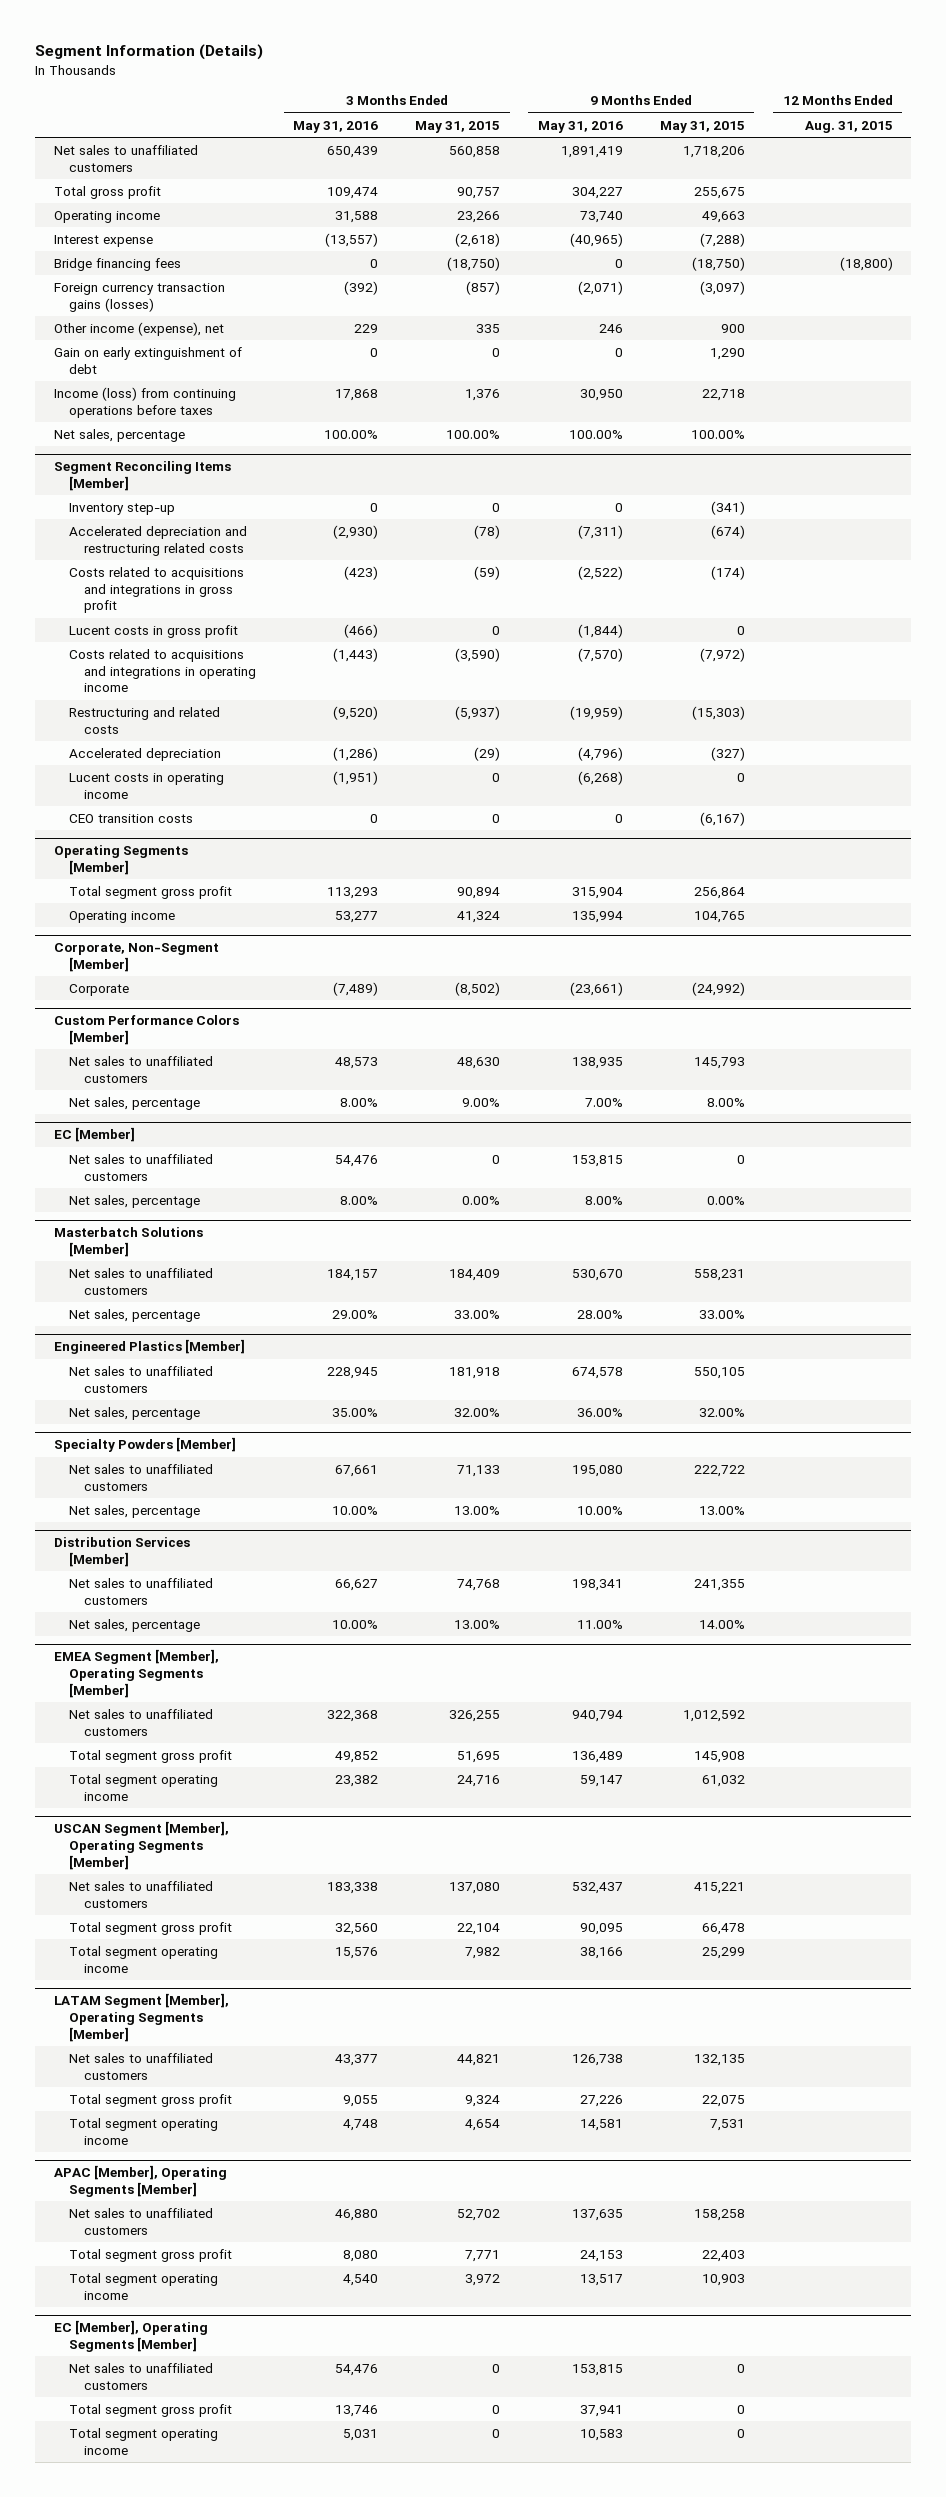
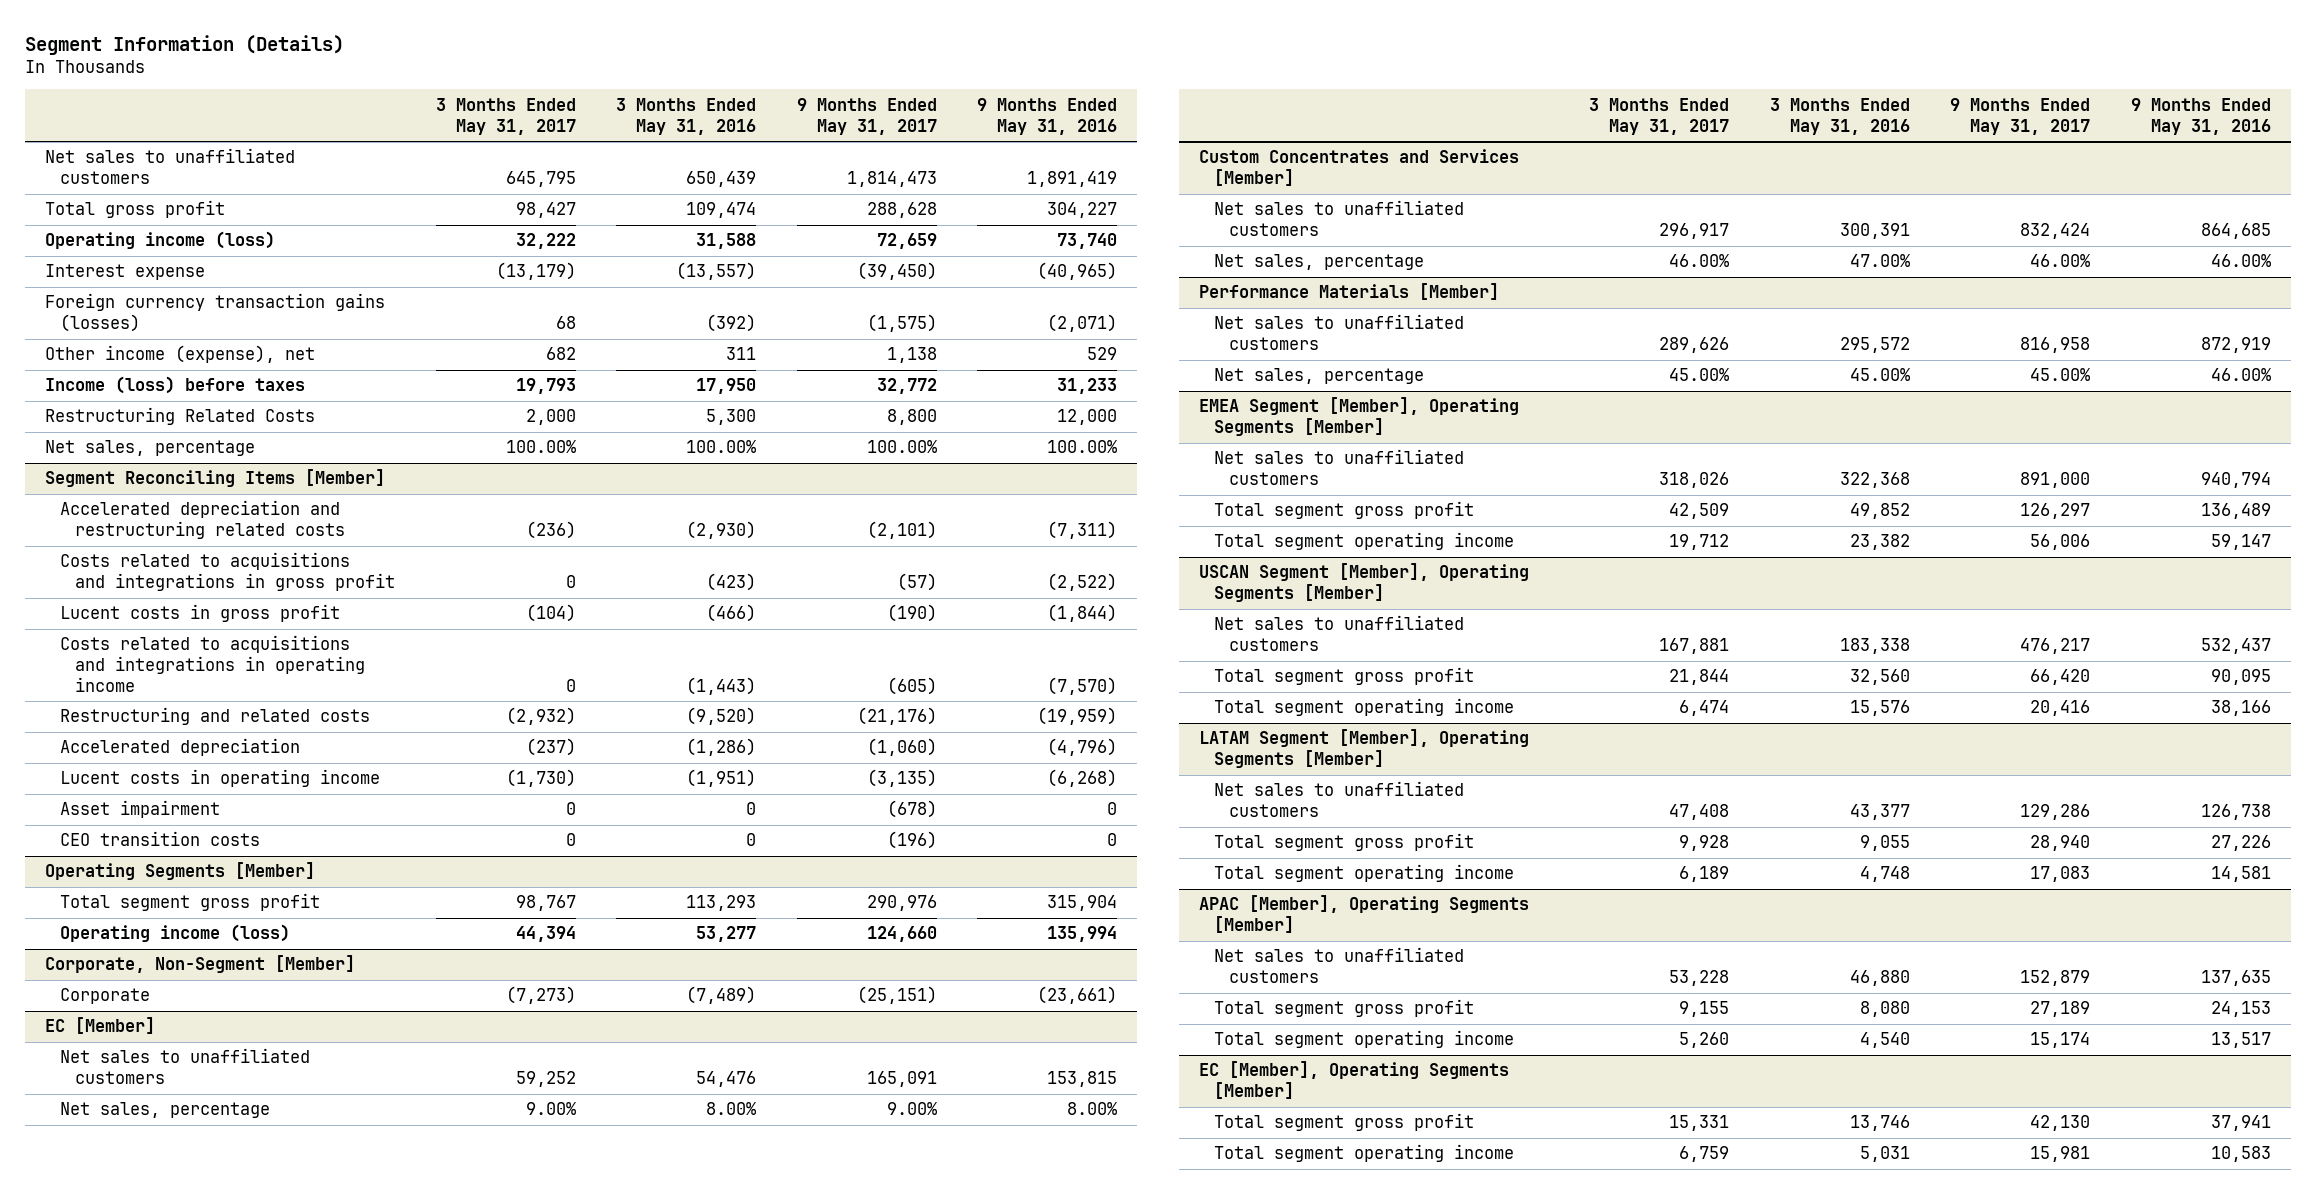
- | 3 Months Ended May 31, 2016 | 3 Months Ended May 31, 2015 | 9 Months Ended May 31, 2016 | 9 Months Ended May 31, 2015 | 12 Months Ended Aug. 31, 2015
+ | 3 Months Ended May 31, 2017 | 3 Months Ended May 31, 2016 | 9 Months Ended May 31, 2017 | 9 Months Ended May 31, 2016
- Operating income | 31,588 | 23,266 | 73,740 | 49,663 |
+ Operating income (loss) | 32,222 | 31,588 | 72,659 | 73,740
- Bridge financing fees | 0 | (18,750) | 0 | (18,750) | (18,800)
- Other income (expense), net | 229 | 335 | 246 | 900 |
- Gain on early extinguishment of debt | 0 | 0 | 0 | 1,290 |
- Income (loss) from continuing operations before taxes | 17,868 | 1,376 | 30,950 | 22,718 |
+ Other income (expense), net | 682 | 311 | 1,138 | 529
+ Income (loss) before taxes | 19,793 | 17,950 | 32,772 | 31,233
+ Restructuring Related Costs | 2,000 | 5,300 | 8,800 | 12,000
@ Segment Reconciling Items [Member]
- Inventory step-up | 0 | 0 | 0 | (341) |
+ Asset impairment | 0 | 0 | (678) | 0
@ Operating Segments [Member]
- Operating income | 53,277 | 41,324 | 135,994 | 104,765 |
+ Operating income (loss) | 44,394 | 53,277 | 124,660 | 135,994
- Custom Performance Colors [Member]
- Net sales to unaffiliated customers | 48,573 | 48,630 | 138,935 | 145,793 |
- Net sales, percentage | 8.00% | 9.00% | 7.00% | 8.00% |
- Masterbatch Solutions [Member]
- Net sales to unaffiliated customers | 184,157 | 184,409 | 530,670 | 558,231 |
- Net sales, percentage | 29.00% | 33.00% | 28.00% | 33.00% |
- Engineered Plastics [Member]
- Net sales to unaffiliated customers | 228,945 | 181,918 | 674,578 | 550,105 |
- Net sales, percentage | 35.00% | 32.00% | 36.00% | 32.00% |
- Specialty Powders [Member]
- Net sales to unaffiliated customers | 67,661 | 71,133 | 195,080 | 222,722 |
- Net sales, percentage | 10.00% | 13.00% | 10.00% | 13.00% |
- Distribution Services [Member]
- Net sales to unaffiliated customers | 66,627 | 74,768 | 198,341 | 241,355 |
- Net sales, percentage | 10.00% | 13.00% | 11.00% | 14.00% |
+ Custom Concentrates and Services [Member]
+ Net sales to unaffiliated customers | 296,917 | 300,391 | 832,424 | 864,685
+ Net sales, percentage | 46.00% | 47.00% | 46.00% | 46.00%
+ Performance Materials [Member]
+ Net sales to unaffiliated customers | 289,626 | 295,572 | 816,958 | 872,919
+ Net sales, percentage | 45.00% | 45.00% | 45.00% | 46.00%
@ EC [Member], Operating Segments [Member]
- Net sales to unaffiliated customers | 54,476 | 0 | 153,815 | 0 |

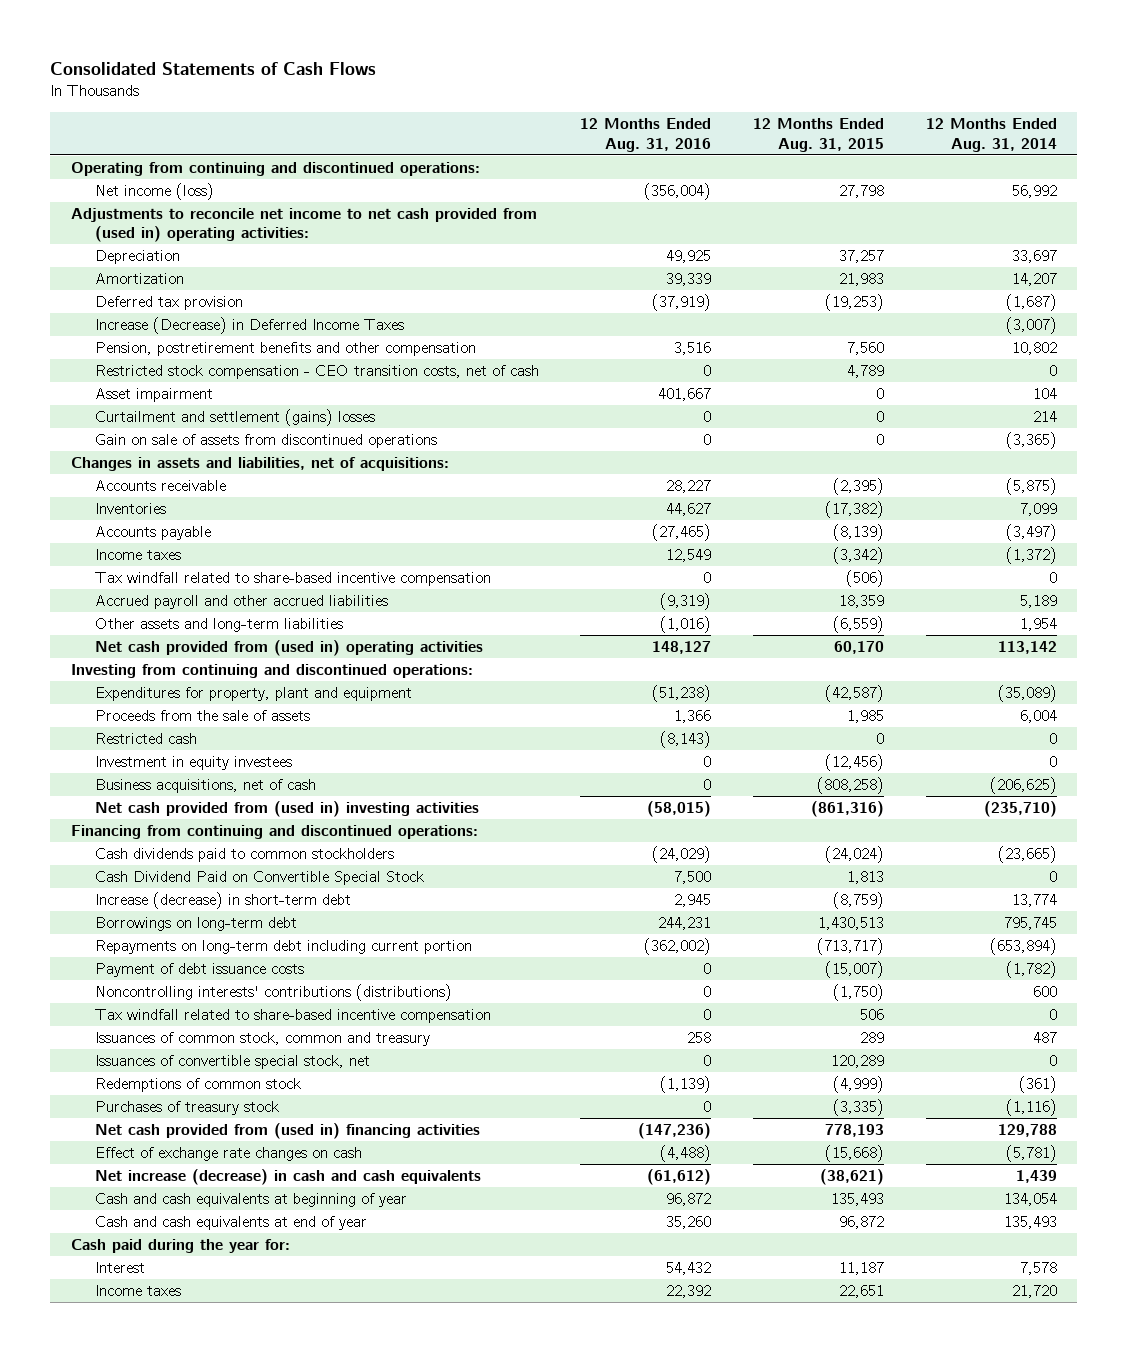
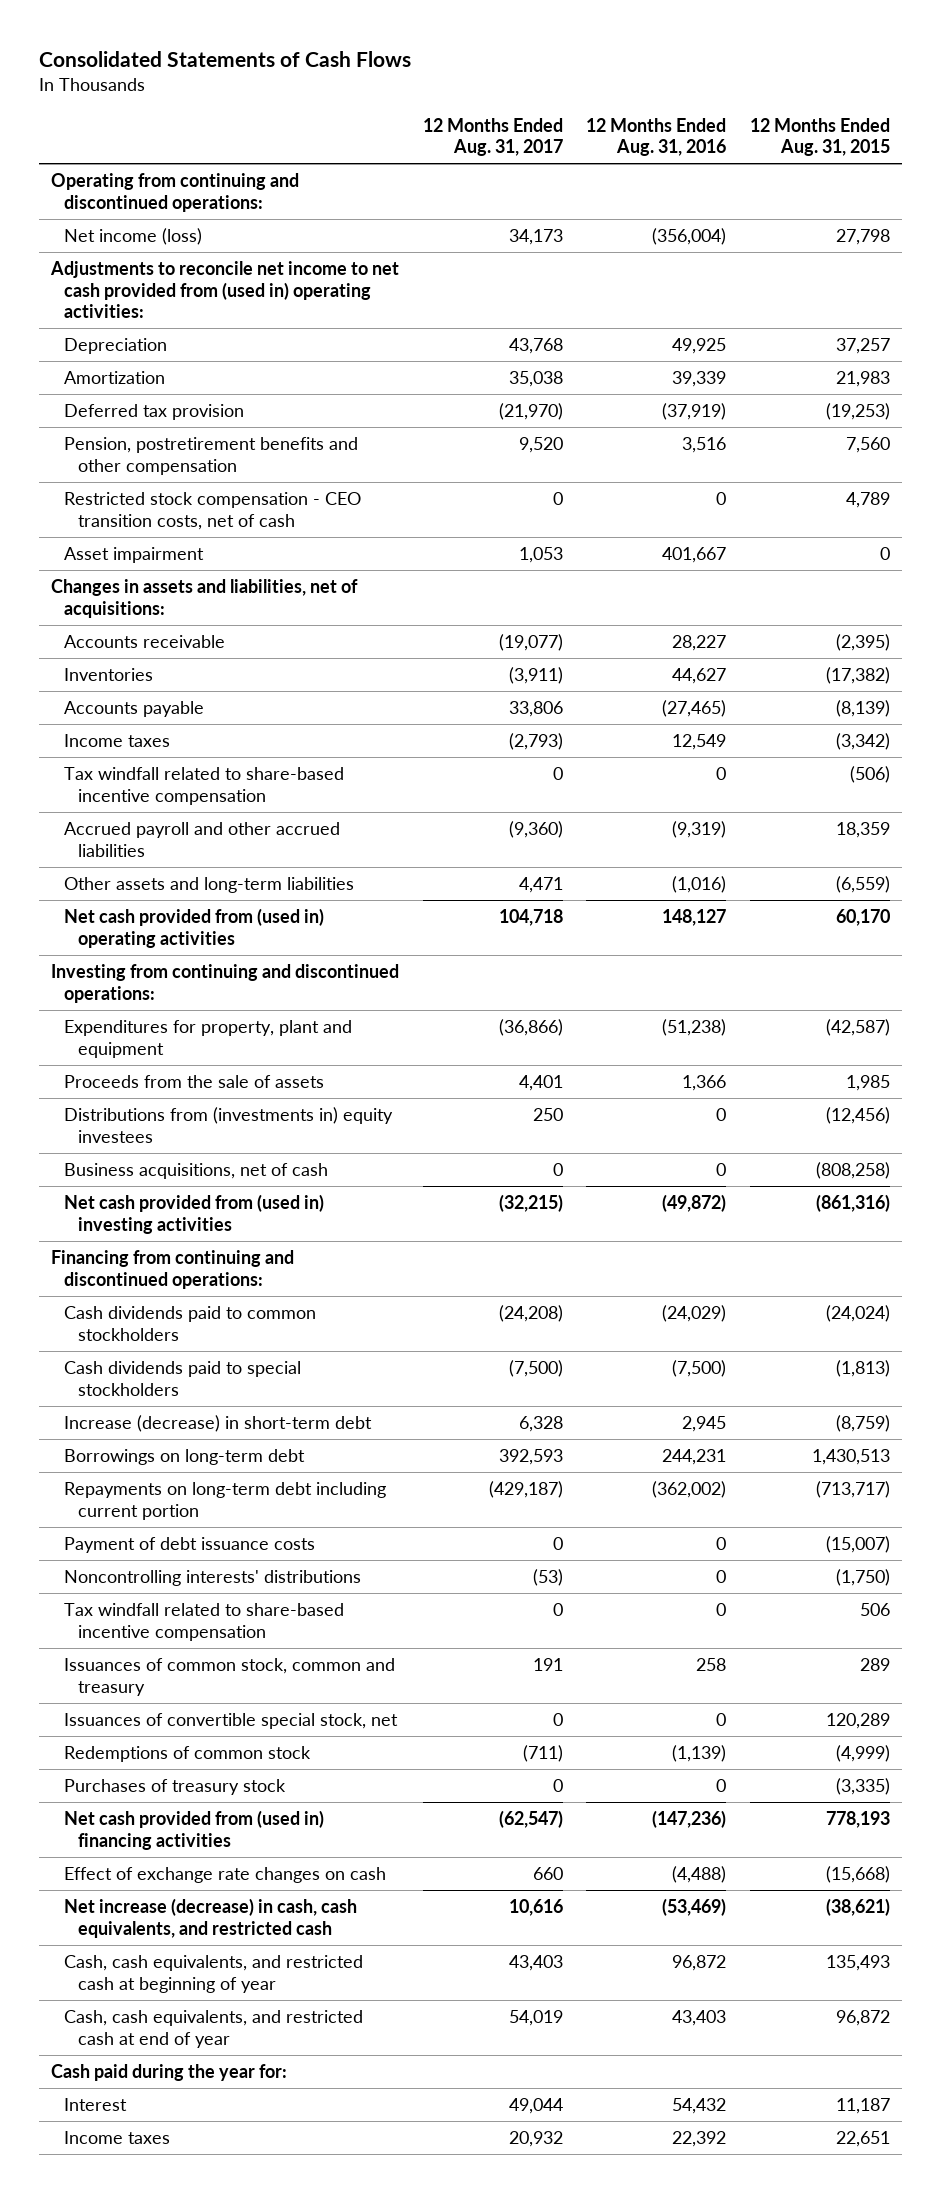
- | 12 Months Ended Aug. 31, 2016 | 12 Months Ended Aug. 31, 2015 | 12 Months Ended Aug. 31, 2014
+ | 12 Months Ended Aug. 31, 2017 | 12 Months Ended Aug. 31, 2016 | 12 Months Ended Aug. 31, 2015
- Increase (Decrease) in Deferred Income Taxes | | | (3,007)
- Curtailment and settlement (gains) losses | 0 | 0 | 214
- Gain on sale of assets from discontinued operations | 0 | 0 | (3,365)
- Restricted cash | (8,143) | 0 | 0
- Investment in equity investees | 0 | (12,456) | 0
+ Distributions from (investments in) equity investees | 250 | 0 | (12,456)
- Net cash provided from (used in) investing activities | (58,015) | (861,316) | (235,710)
+ Net cash provided from (used in) investing activities | (32,215) | (49,872) | (861,316)
- Cash Dividend Paid on Convertible Special Stock | 7,500 | 1,813 | 0
+ Cash dividends paid to special stockholders | (7,500) | (7,500) | (1,813)
- Noncontrolling interests' contributions (distributions) | 0 | (1,750) | 600
+ Noncontrolling interests' distributions | (53) | 0 | (1,750)
- Net increase (decrease) in cash and cash equivalents | (61,612) | (38,621) | 1,439
- Cash and cash equivalents at beginning of year | 96,872 | 135,493 | 134,054
- Cash and cash equivalents at end of year | 35,260 | 96,872 | 135,493
+ Net increase (decrease) in cash, cash equivalents, and restricted cash | 10,616 | (53,469) | (38,621)
+ Cash, cash equivalents, and restricted cash at beginning of year | 43,403 | 96,872 | 135,493
+ Cash, cash equivalents, and restricted cash at end of year | 54,019 | 43,403 | 96,872

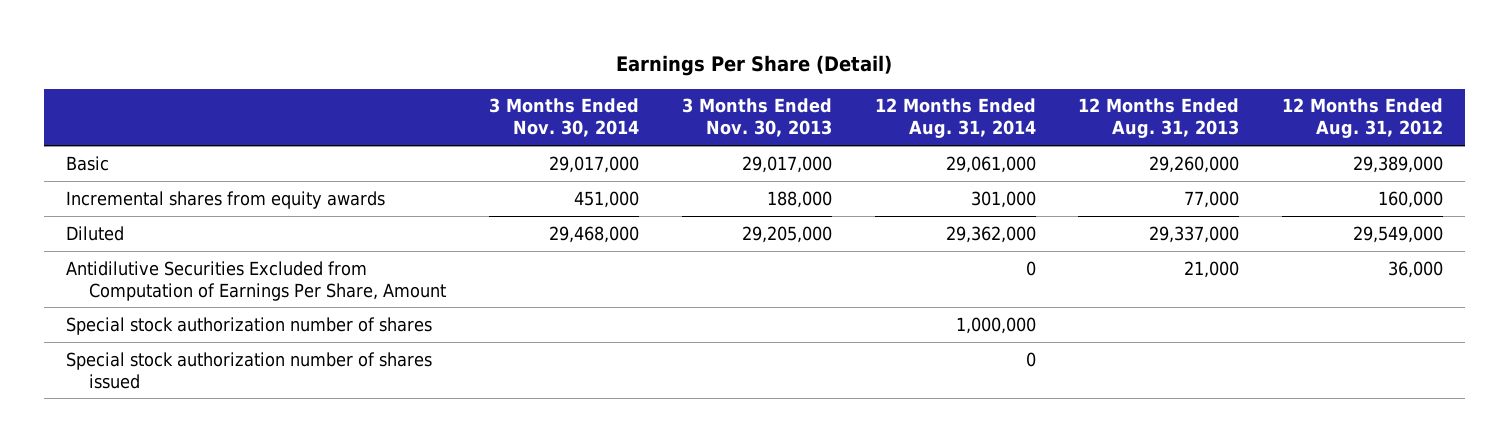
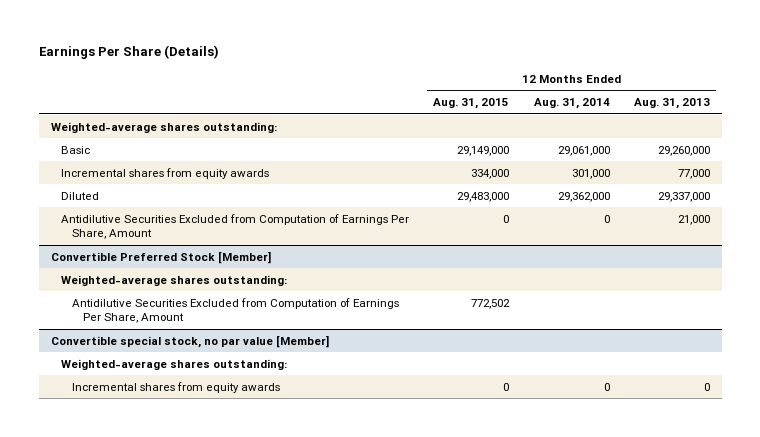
- Earnings Per Share (Detail)
+ Earnings Per Share (Details)
- | 3 Months Ended Nov. 30, 2014 | 3 Months Ended Nov. 30, 2013 | 12 Months Ended Aug. 31, 2014 | 12 Months Ended Aug. 31, 2013 | 12 Months Ended Aug. 31, 2012
+ | 12 Months Ended Aug. 31, 2015 | 12 Months Ended Aug. 31, 2014 | 12 Months Ended Aug. 31, 2013
+ Weighted-average shares outstanding:
- Special stock authorization number of shares | | | 1,000,000 | |
- Special stock authorization number of shares issued | | | 0 | |
+ Convertible Preferred Stock [Member]
+ Weighted-average shares outstanding:
+ Antidilutive Securities Excluded from Computation of Earnings Per Share, Amount | 772,502 | |
+ Convertible special stock, no par value [Member]
+ Weighted-average shares outstanding:
+ Incremental shares from equity awards | 0 | 0 | 0

